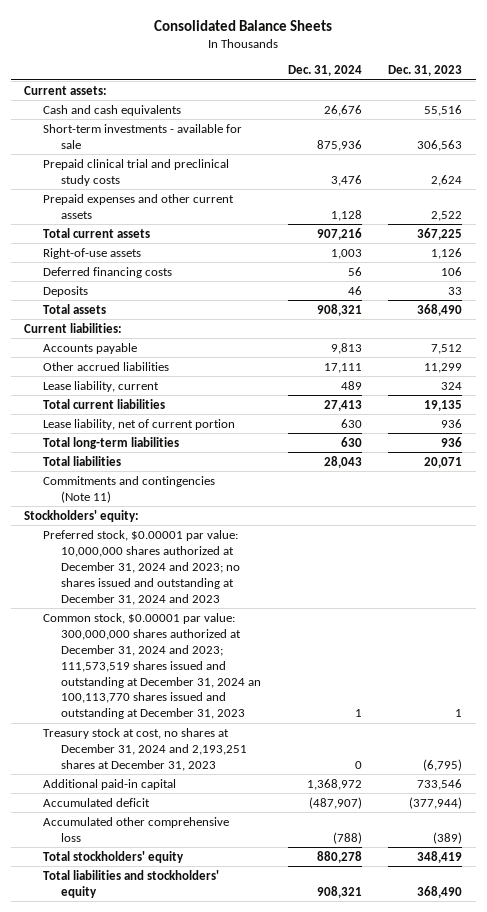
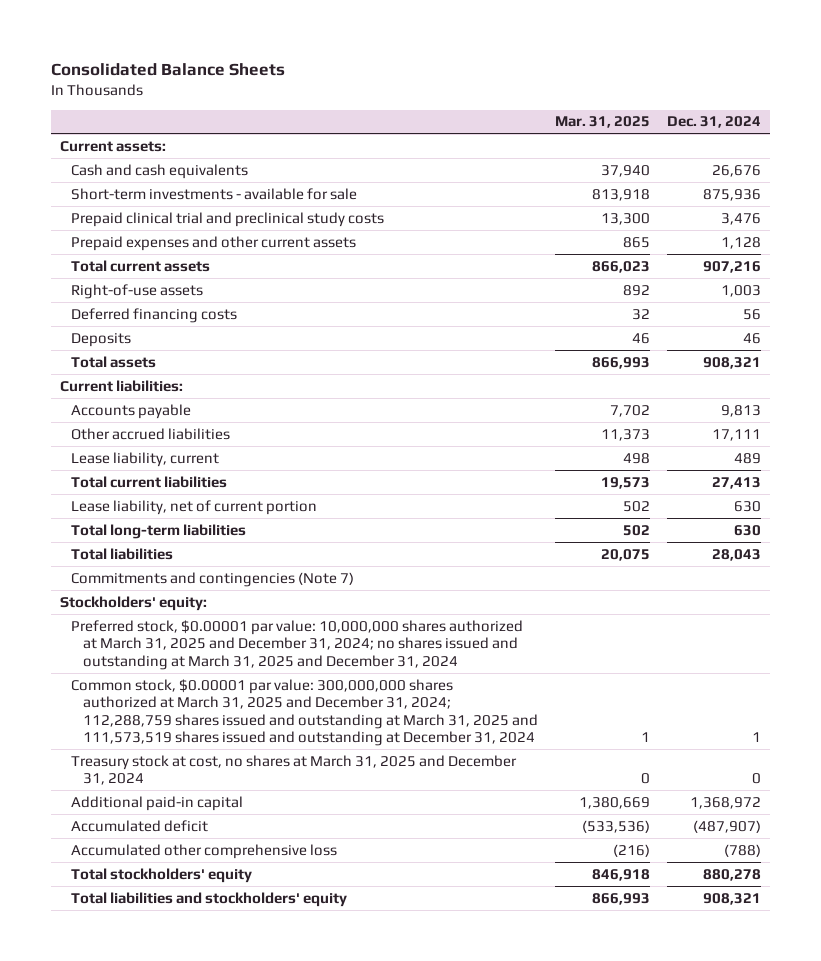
- | Dec. 31, 2024 | Dec. 31, 2023
+ | Mar. 31, 2025 | Dec. 31, 2024
- Commitments and contingencies (Note 11)
+ Commitments and contingencies (Note 7)
- Preferred stock, $0.00001 par value: 10,000,000 shares authorized at December 31, 2024 and 2023; no shares issued and outstanding at December 31, 2024 and 2023
- Common stock, $0.00001 par value: 300,000,000 shares authorized at December 31, 2024 and 2023; 111,573,519 shares issued and outstanding at December 31, 2024 an 100,113,770 shares issued and outstanding at December 31, 2023 | 1 | 1
- Treasury stock at cost, no shares at December 31, 2024 and 2,193,251 shares at December 31, 2023 | 0 | (6,795)
+ Preferred stock, $0.00001 par value: 10,000,000 shares authorized at March 31, 2025 and December 31, 2024; no shares issued and outstanding at March 31, 2025 and December 31, 2024
+ Common stock, $0.00001 par value: 300,000,000 shares authorized at March 31, 2025 and December 31, 2024; 112,288,759 shares issued and outstanding at March 31, 2025 and 111,573,519 shares issued and outstanding at December 31, 2024 | 1 | 1
+ Treasury stock at cost, no shares at March 31, 2025 and December 31, 2024 | 0 | 0

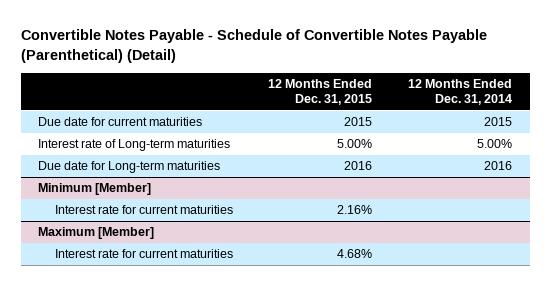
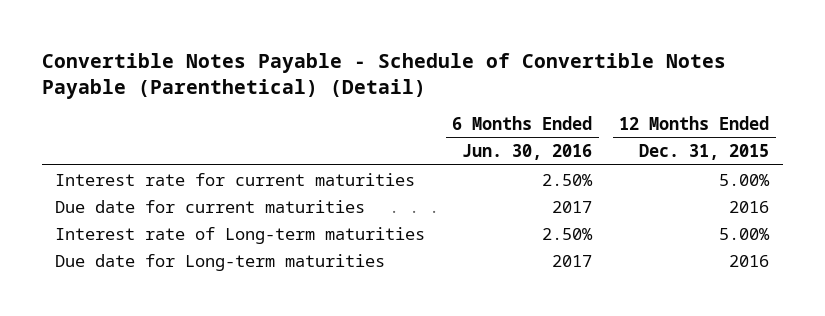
- | 12 Months Ended Dec. 31, 2015 | 12 Months Ended Dec. 31, 2014
+ | 6 Months Ended Jun. 30, 2016 | 12 Months Ended Dec. 31, 2015
- Due date for current maturities | 2015 | 2015
+ Interest rate for current maturities | 2.50% | 5.00%
+ Due date for current maturities | 2017 | 2016
- Minimum [Member]
- Interest rate for current maturities | 2.16% |
- Maximum [Member]
- Interest rate for current maturities | 4.68% |

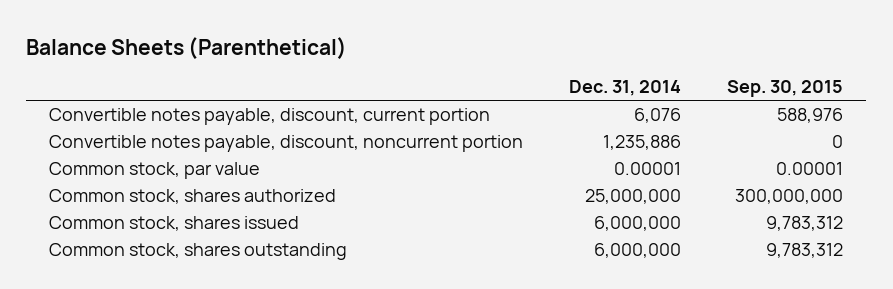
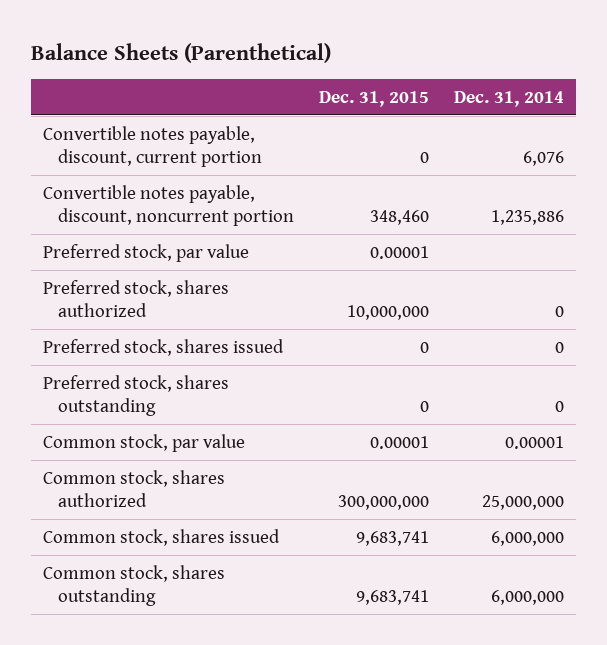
- | Dec. 31, 2014 | Sep. 30, 2015
+ | Dec. 31, 2015 | Dec. 31, 2014
+ Preferred stock, par value | 0.00001 |
+ Preferred stock, shares authorized | 10,000,000 | 0
+ Preferred stock, shares issued | 0 | 0
+ Preferred stock, shares outstanding | 0 | 0

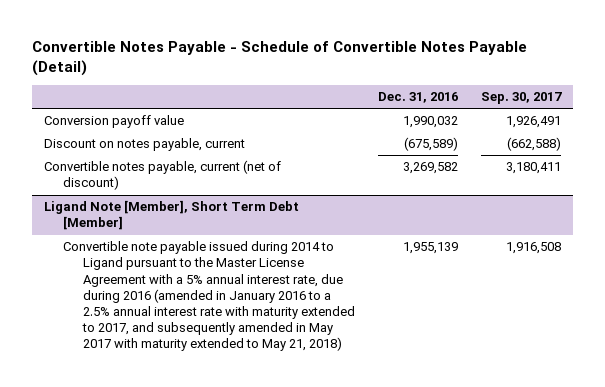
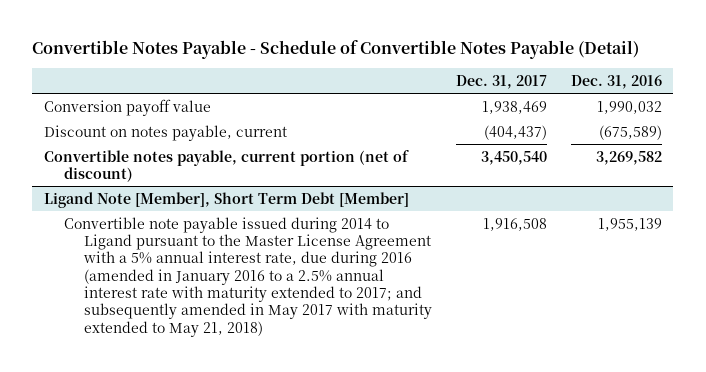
- | Dec. 31, 2016 | Sep. 30, 2017
+ | Dec. 31, 2017 | Dec. 31, 2016
- Convertible notes payable, current (net of discount) | 3,269,582 | 3,180,411
+ Convertible notes payable, current portion (net of discount) | 3,450,540 | 3,269,582
@ Ligand Note [Member], Short Term Debt [Member]
- Convertible note payable issued during 2014 to Ligand pursuant to the Master License Agreement with a 5% annual interest rate, due during 2016 (amended in January 2016 to a 2.5% annual interest rate with maturity extended to 2017, and subsequently amended in May 2017 with maturity extended to May 21, 2018) | 1,955,139 | 1,916,508
+ Convertible note payable issued during 2014 to Ligand pursuant to the Master License Agreement with a 5% annual interest rate, due during 2016 (amended in January 2016 to a 2.5% annual interest rate with maturity extended to 2017; and subsequently amended in May 2017 with maturity extended to May 21, 2018) | 1,916,508 | 1,955,139

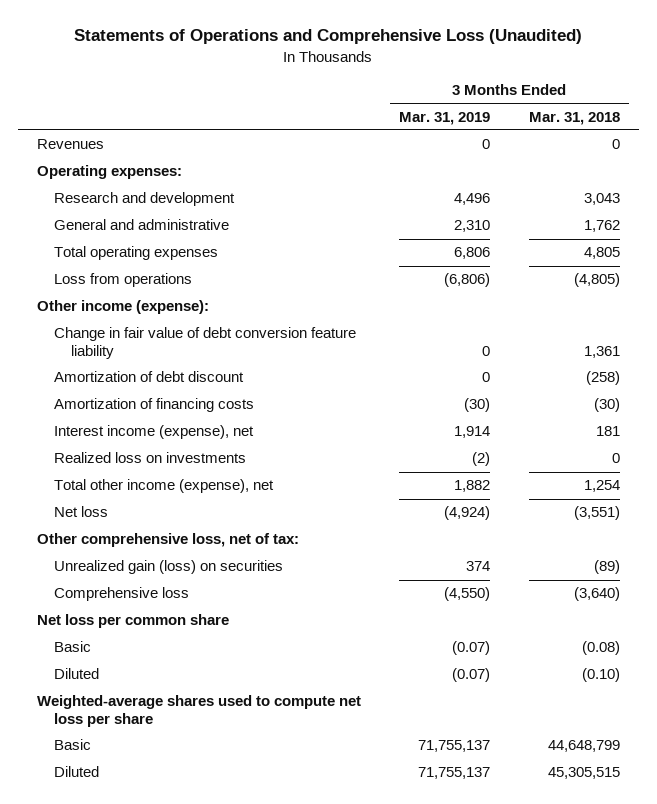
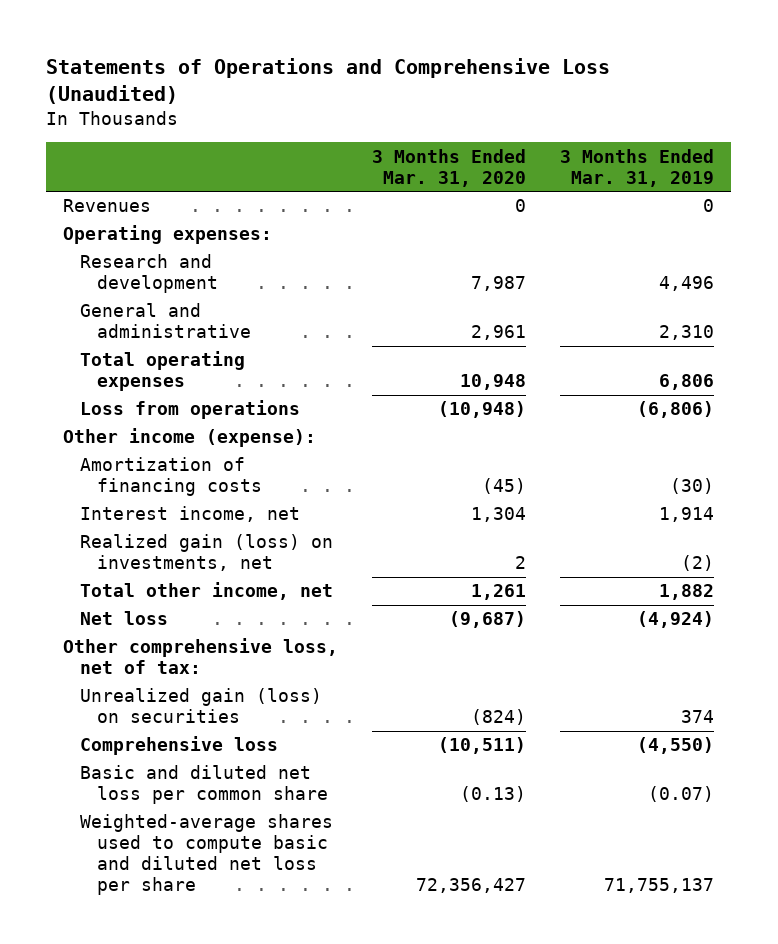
- | 3 Months Ended Mar. 31, 2019 | 3 Months Ended Mar. 31, 2018
+ | 3 Months Ended Mar. 31, 2020 | 3 Months Ended Mar. 31, 2019
- Change in fair value of debt conversion feature liability | 0 | 1,361
- Amortization of debt discount | 0 | (258)
- Interest income (expense), net | 1,914 | 181
- Realized loss on investments | (2) | 0
- Total other income (expense), net | 1,882 | 1,254
+ Interest income, net | 1,304 | 1,914
+ Realized gain (loss) on investments, net | 2 | (2)
+ Total other income, net | 1,261 | 1,882
- Net loss per common share
- Basic | (0.07) | (0.08)
- Diluted | (0.07) | (0.10)
- Weighted-average shares used to compute net loss per share
- Basic | 71,755,137 | 44,648,799
- Diluted | 71,755,137 | 45,305,515
+ Basic and diluted net loss per common share | (0.13) | (0.07)
+ Weighted-average shares used to compute basic and diluted net loss per share | 72,356,427 | 71,755,137

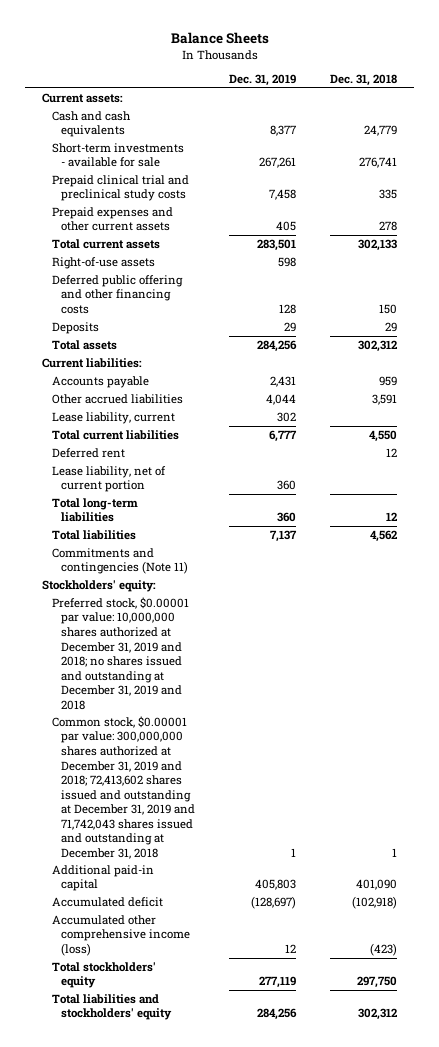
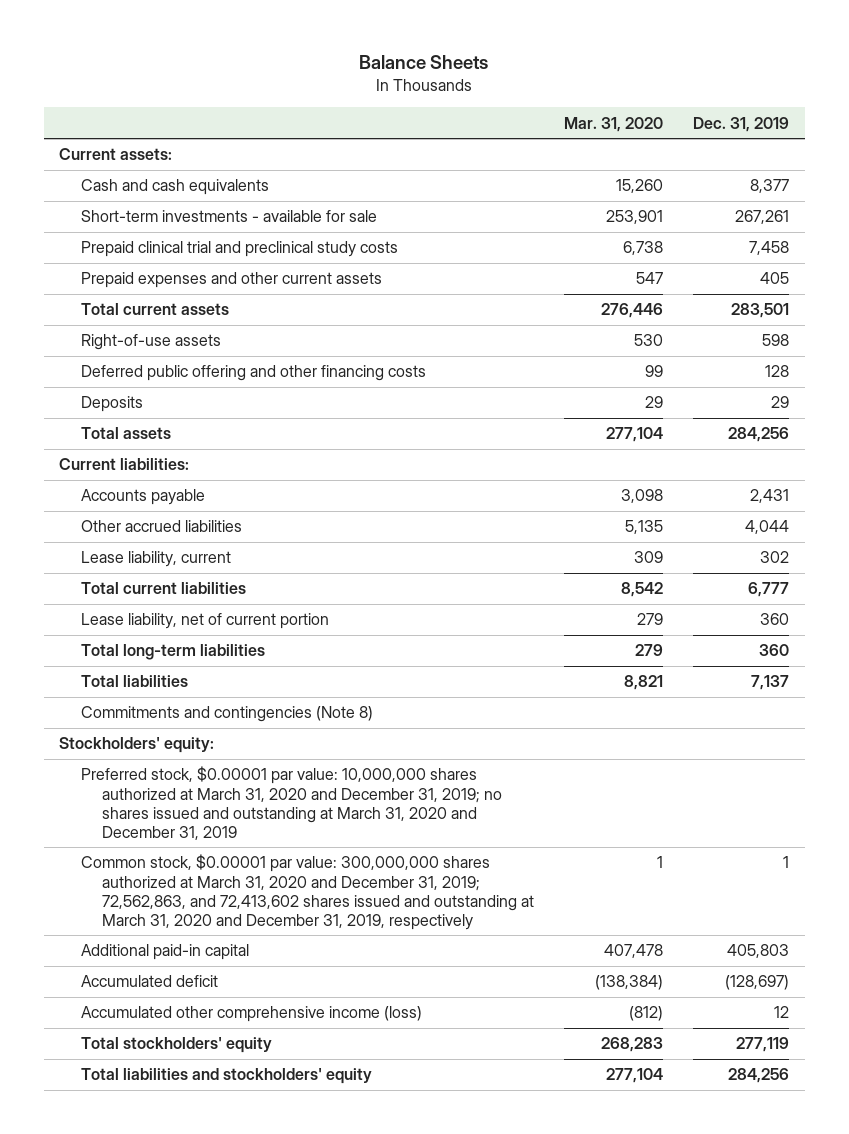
- | Dec. 31, 2019 | Dec. 31, 2018
+ | Mar. 31, 2020 | Dec. 31, 2019
- Deferred rent | | 12
- Commitments and contingencies (Note 11)
+ Commitments and contingencies (Note 8)
- Preferred stock, $0.00001 par value: 10,000,000 shares authorized at December 31, 2019 and 2018; no shares issued and outstanding at December 31, 2019 and 2018
- Common stock, $0.00001 par value: 300,000,000 shares authorized at December 31, 2019 and 2018; 72,413,602 shares issued and outstanding at December 31, 2019 and 71,742,043 shares issued and outstanding at December 31, 2018 | 1 | 1
+ Preferred stock, $0.00001 par value: 10,000,000 shares authorized at March 31, 2020 and December 31, 2019; no shares issued and outstanding at March 31, 2020 and December 31, 2019
+ Common stock, $0.00001 par value: 300,000,000 shares authorized at March 31, 2020 and December 31, 2019; 72,562,863, and 72,413,602 shares issued and outstanding at March 31, 2020 and December 31, 2019, respectively | 1 | 1

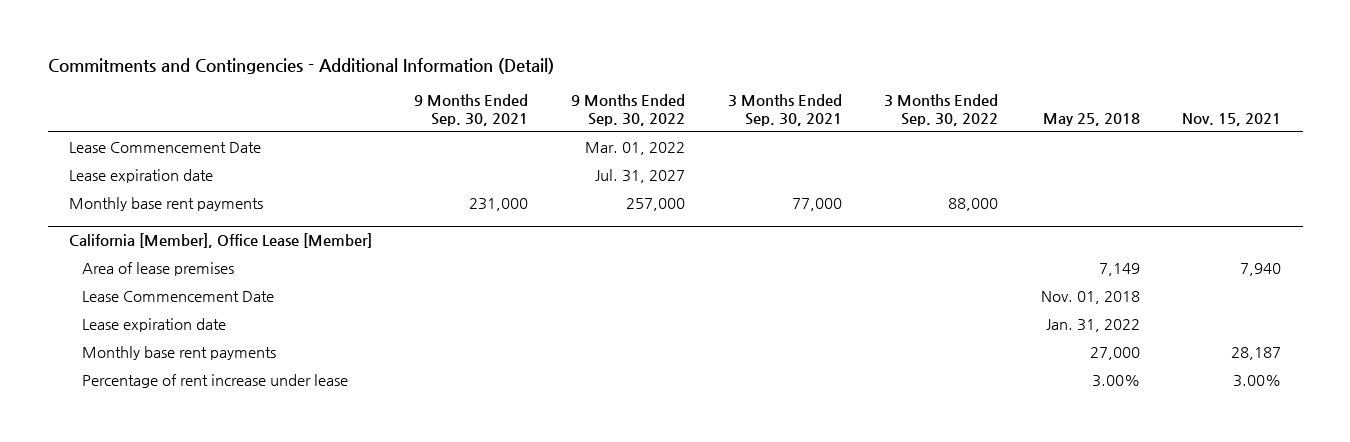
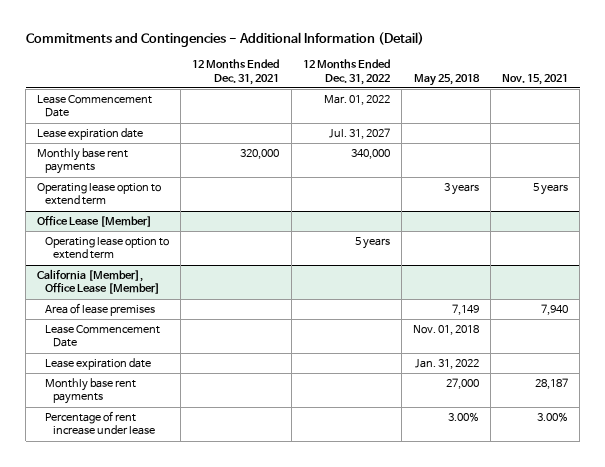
- | 9 Months Ended Sep. 30, 2021 | 9 Months Ended Sep. 30, 2022 | 3 Months Ended Sep. 30, 2021 | 3 Months Ended Sep. 30, 2022 | May 25, 2018 | Nov. 15, 2021
+ | 12 Months Ended Dec. 31, 2021 | 12 Months Ended Dec. 31, 2022 | May 25, 2018 | Nov. 15, 2021
+ Operating lease option to extend term | | | 3 years | 5 years
+ Office Lease [Member]
+ Operating lease option to extend term | | 5 years | |

